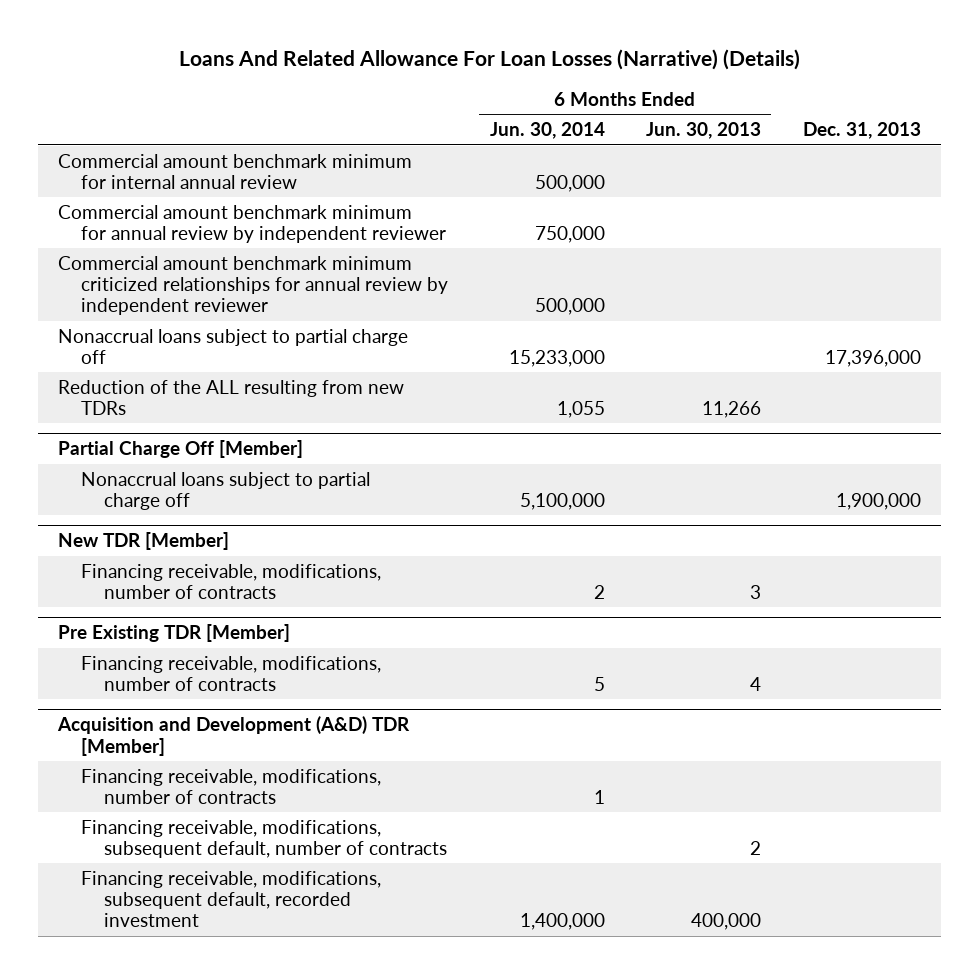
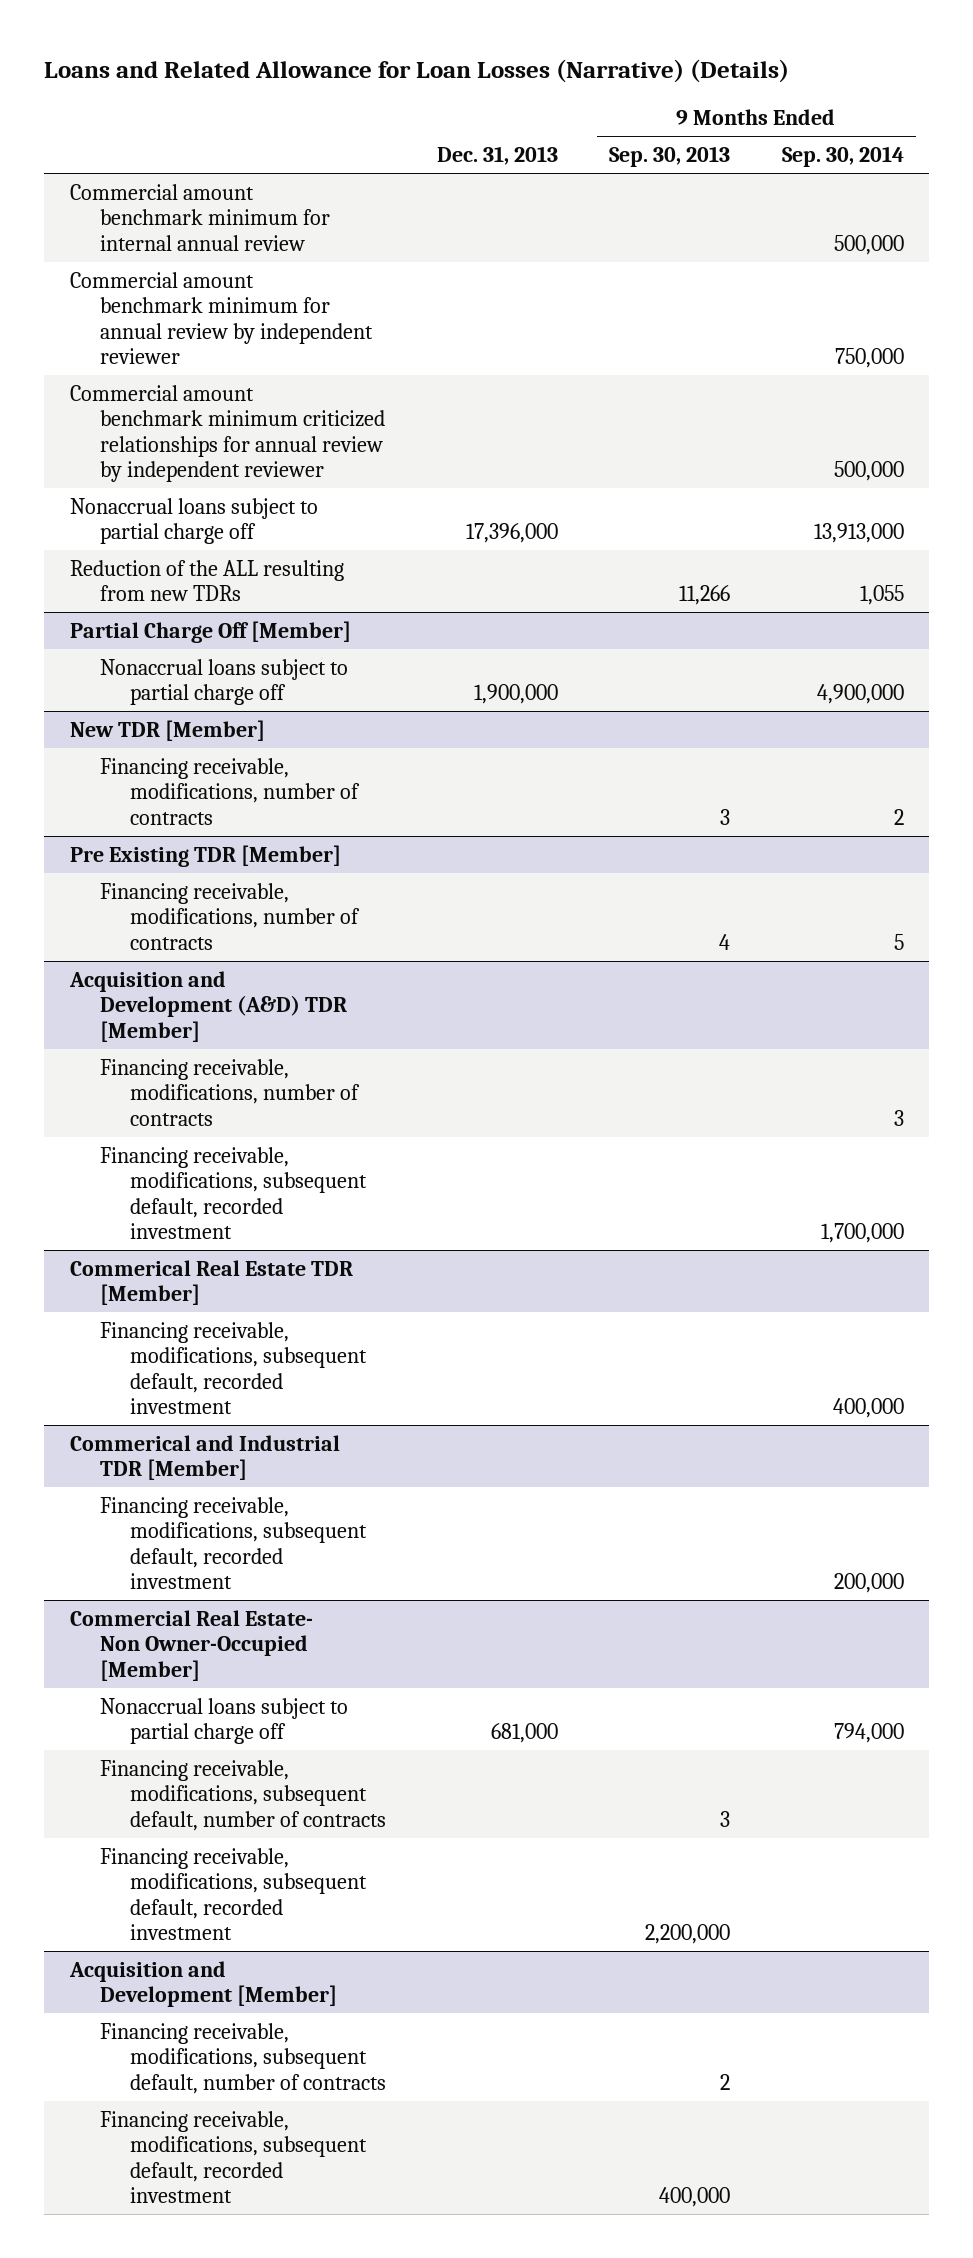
- Loans And Related Allowance For Loan Losses (Narrative) (Details)
+ Loans and Related Allowance for Loan Losses (Narrative) (Details)
- | 6 Months Ended Jun. 30, 2014 | 6 Months Ended Jun. 30, 2013 | Dec. 31, 2013
+ | Dec. 31, 2013 | 9 Months Ended Sep. 30, 2013 | 9 Months Ended Sep. 30, 2014
@ Acquisition and Development (A&D) TDR [Member]
- Financing receivable, modifications, subsequent default, number of contracts | | 2 |
+ Commerical Real Estate TDR [Member]
+ Financing receivable, modifications, subsequent default, recorded investment | | | 400,000
+ Commerical and Industrial TDR [Member]
+ Financing receivable, modifications, subsequent default, recorded investment | | | 200,000
+ Commercial Real Estate- Non Owner-Occupied [Member]
+ Nonaccrual loans subject to partial charge off | 681,000 | | 794,000
+ Financing receivable, modifications, subsequent default, number of contracts | | 3 |
+ Financing receivable, modifications, subsequent default, recorded investment | | 2,200,000 |
+ Acquisition and Development [Member]
+ Financing receivable, modifications, subsequent default, number of contracts | | 2 |
+ Financing receivable, modifications, subsequent default, recorded investment | | 400,000 |

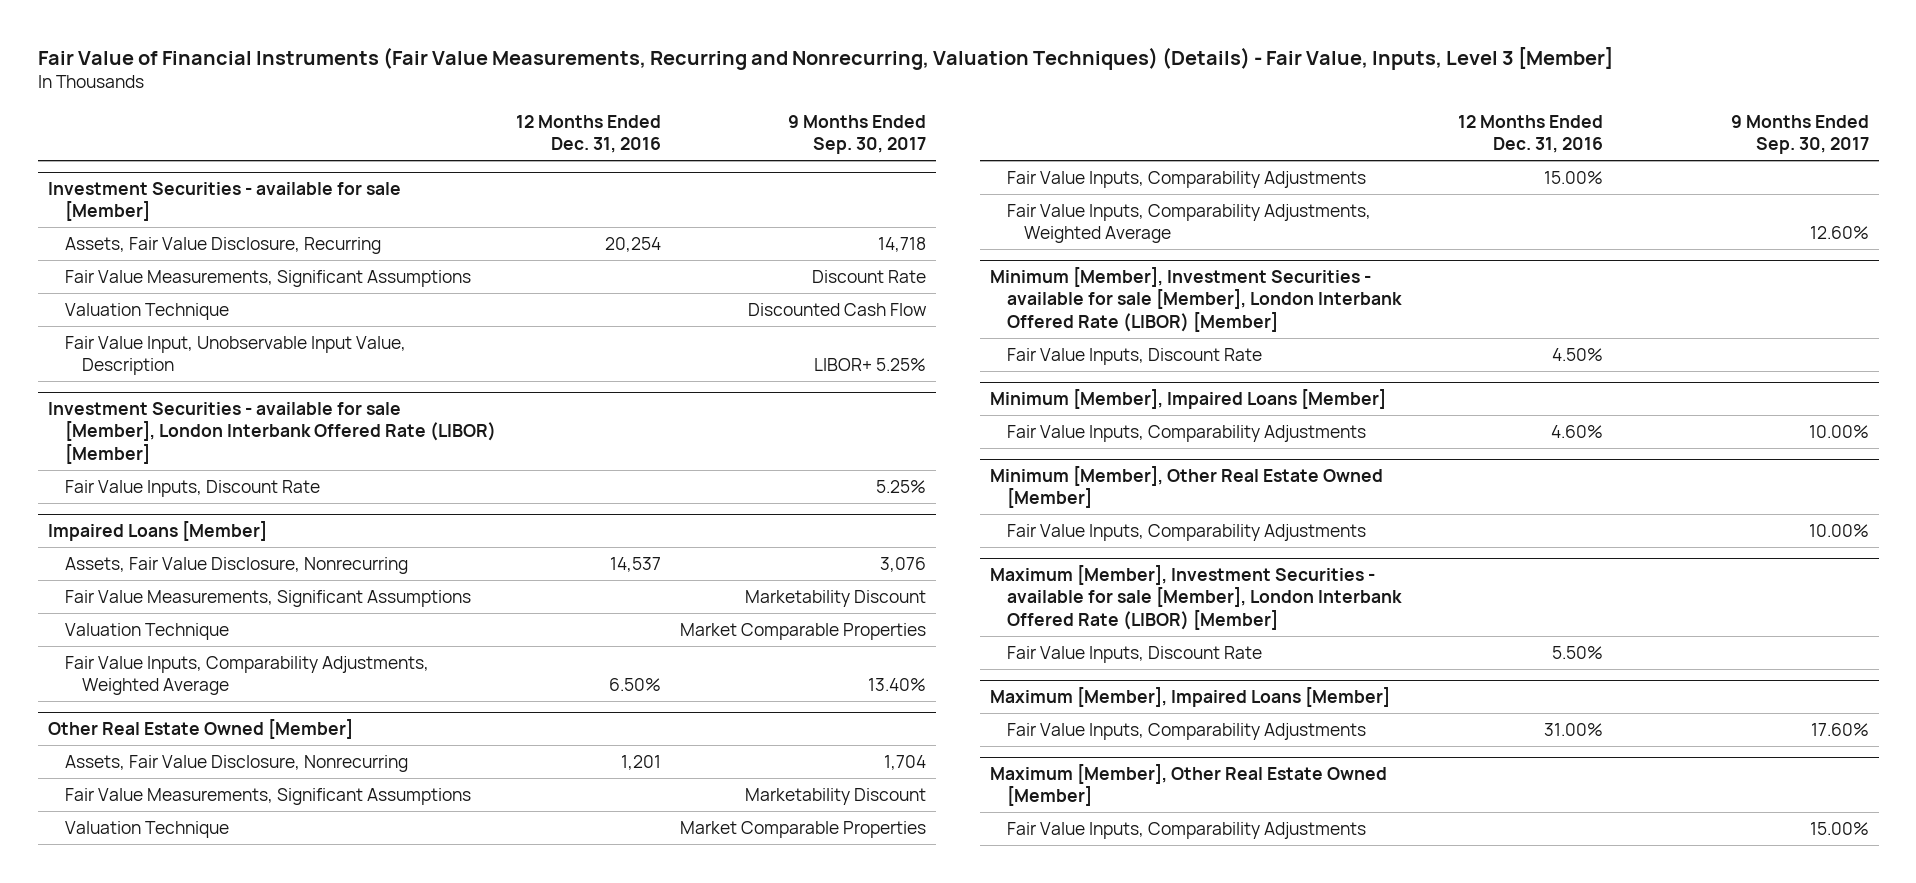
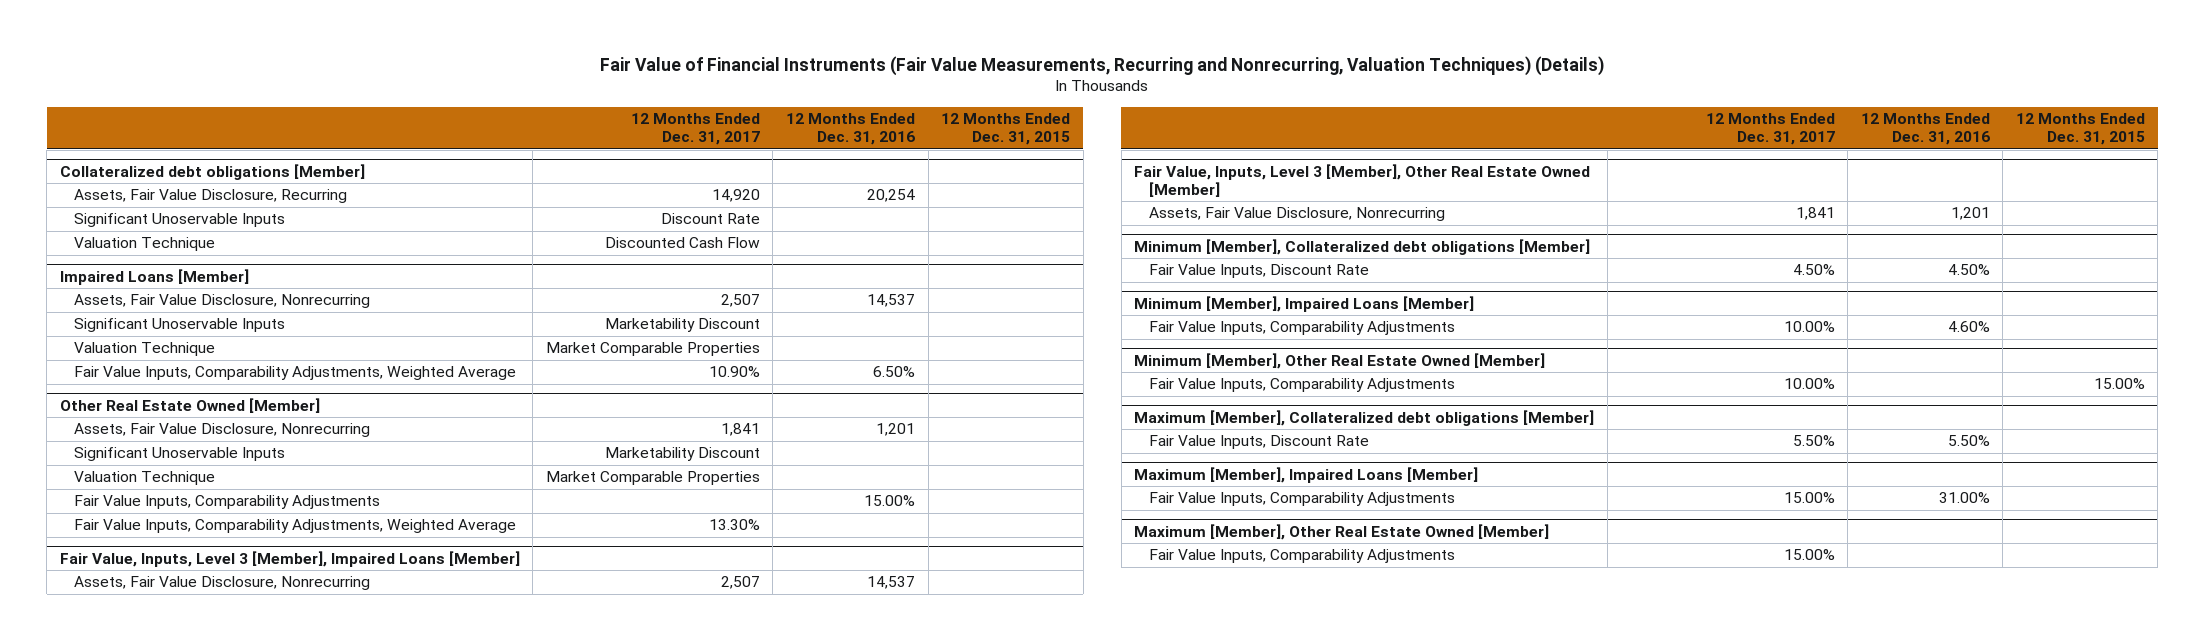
- Fair Value of Financial Instruments (Fair Value Measurements, Recurring and Nonrecurring, Valuation Techniques) (Details) - Fair Value, Inputs, Level 3 [Member]
+ Fair Value of Financial Instruments (Fair Value Measurements, Recurring and Nonrecurring, Valuation Techniques) (Details)
- | 12 Months Ended Dec. 31, 2016 | 9 Months Ended Sep. 30, 2017
+ | 12 Months Ended Dec. 31, 2017 | 12 Months Ended Dec. 31, 2016 | 12 Months Ended Dec. 31, 2015
- Investment Securities - available for sale [Member]
+ Collateralized debt obligations [Member]
- Fair Value Measurements, Significant Assumptions | | Discount Rate
+ Significant Unoservable Inputs | Discount Rate | |
- Fair Value Input, Unobservable Input Value, Description | | LIBOR+ 5.25%
- Investment Securities - available for sale [Member], London Interbank Offered Rate (LIBOR) [Member]
- Fair Value Inputs, Discount Rate | | 5.25%
@ Impaired Loans [Member]
- Fair Value Measurements, Significant Assumptions | | Marketability Discount
+ Significant Unoservable Inputs | Marketability Discount | |
@ Other Real Estate Owned [Member]
- Fair Value Measurements, Significant Assumptions | | Marketability Discount
+ Significant Unoservable Inputs | Marketability Discount | |
- Minimum [Member], Investment Securities - available for sale [Member], London Interbank Offered Rate (LIBOR) [Member]
+ Fair Value, Inputs, Level 3 [Member], Impaired Loans [Member]
+ Assets, Fair Value Disclosure, Nonrecurring | 2,507 | 14,537 |
+ Fair Value, Inputs, Level 3 [Member], Other Real Estate Owned [Member]
+ Assets, Fair Value Disclosure, Nonrecurring | 1,841 | 1,201 |
+ Minimum [Member], Collateralized debt obligations [Member]
- Maximum [Member], Investment Securities - available for sale [Member], London Interbank Offered Rate (LIBOR) [Member]
+ Maximum [Member], Collateralized debt obligations [Member]

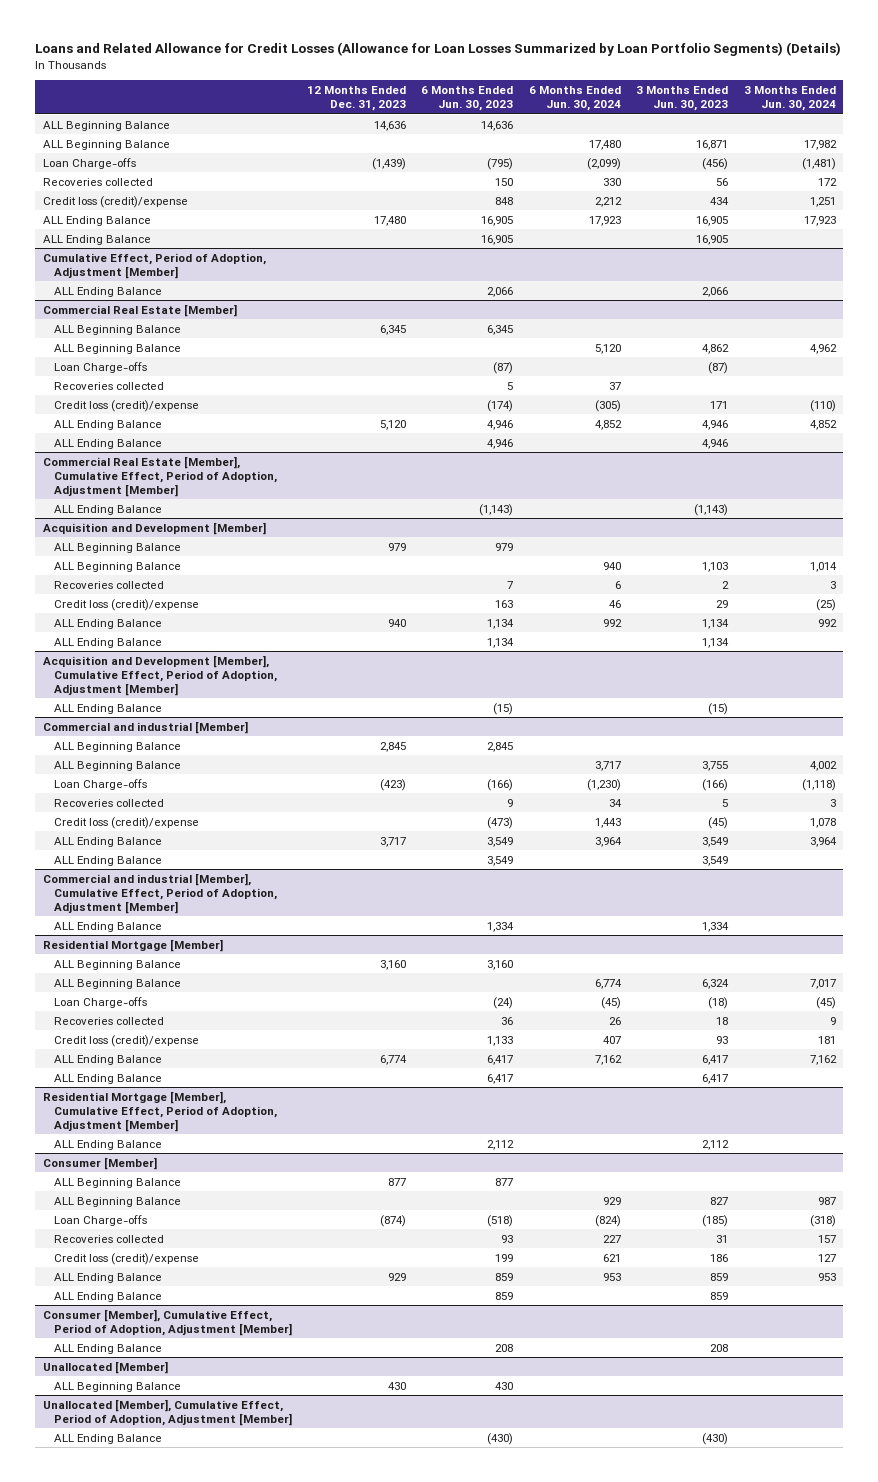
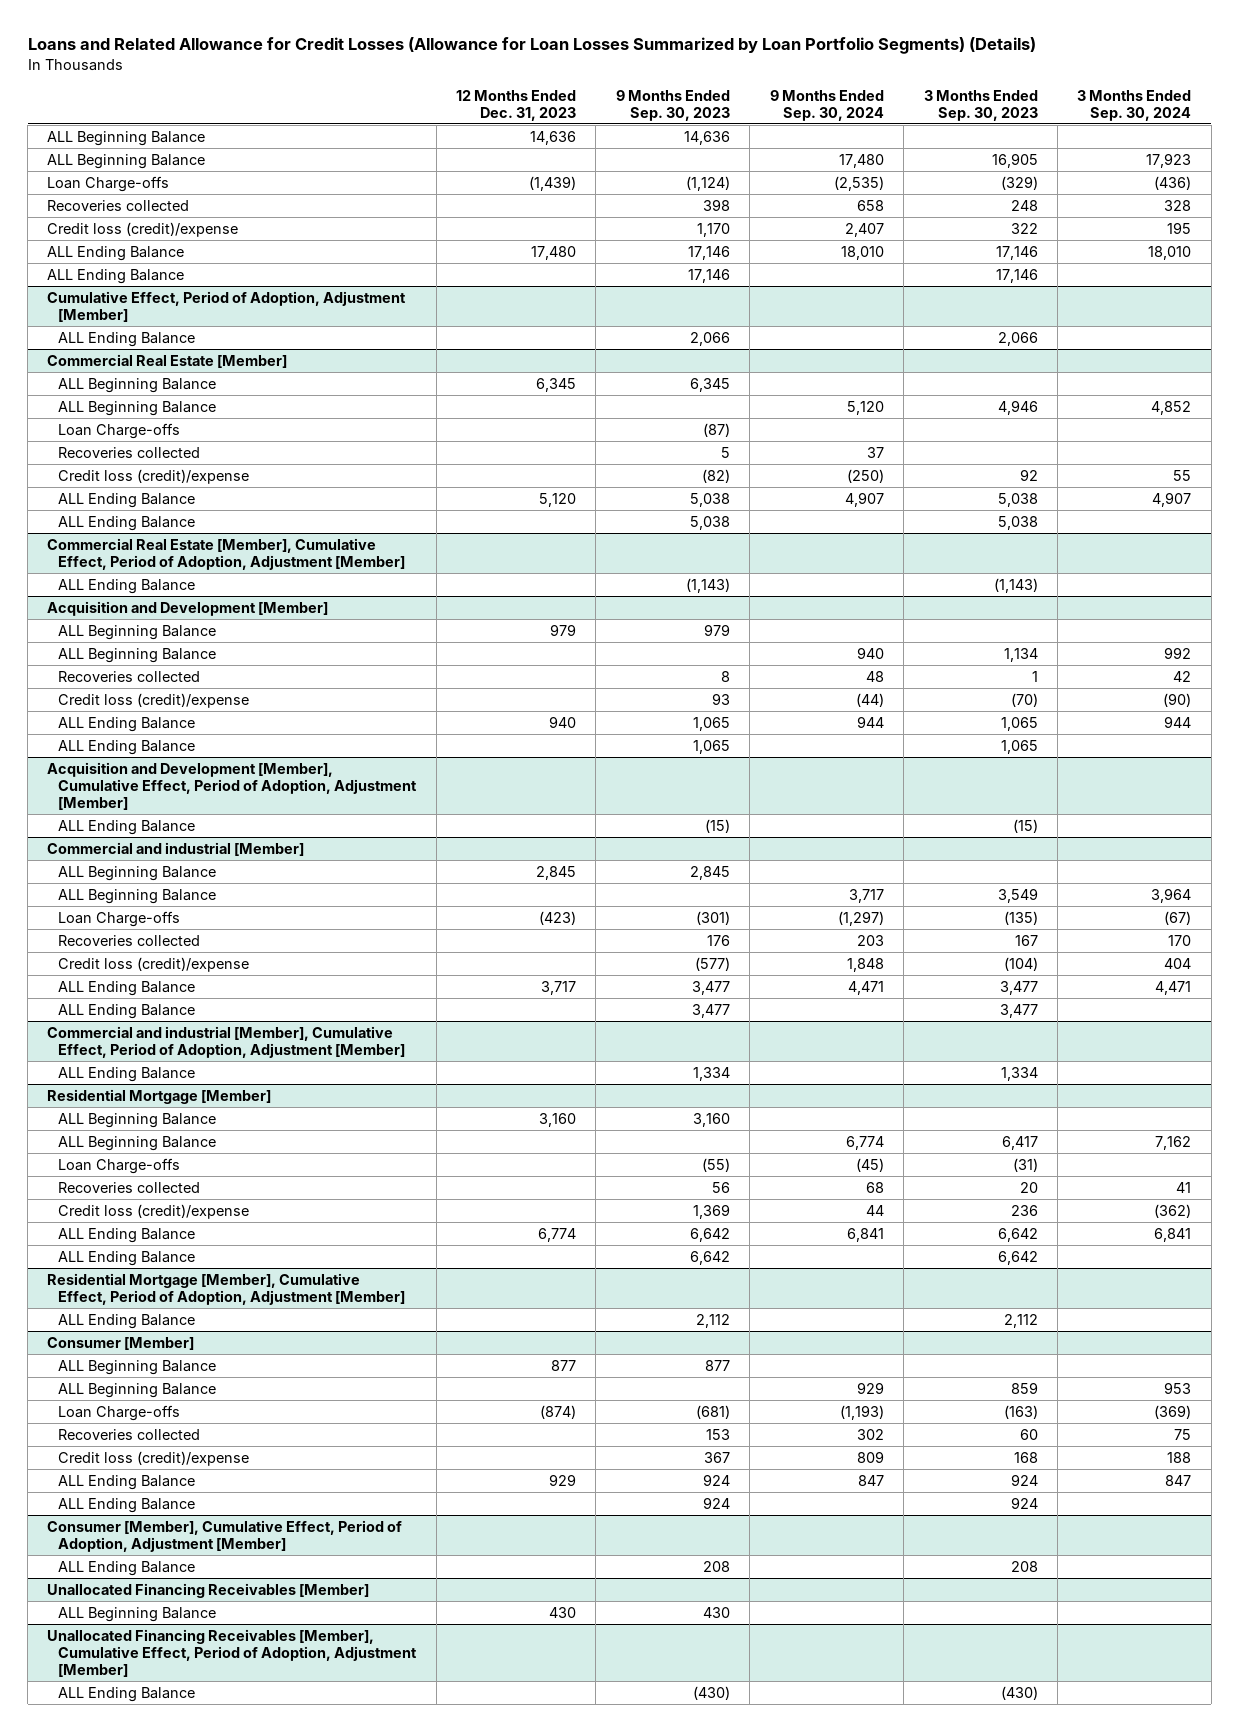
- | 12 Months Ended Dec. 31, 2023 | 6 Months Ended Jun. 30, 2023 | 6 Months Ended Jun. 30, 2024 | 3 Months Ended Jun. 30, 2023 | 3 Months Ended Jun. 30, 2024
+ | 12 Months Ended Dec. 31, 2023 | 9 Months Ended Sep. 30, 2023 | 9 Months Ended Sep. 30, 2024 | 3 Months Ended Sep. 30, 2023 | 3 Months Ended Sep. 30, 2024
- Unallocated [Member]
+ Unallocated Financing Receivables [Member]
- Unallocated [Member], Cumulative Effect, Period of Adoption, Adjustment [Member]
+ Unallocated Financing Receivables [Member], Cumulative Effect, Period of Adoption, Adjustment [Member]

